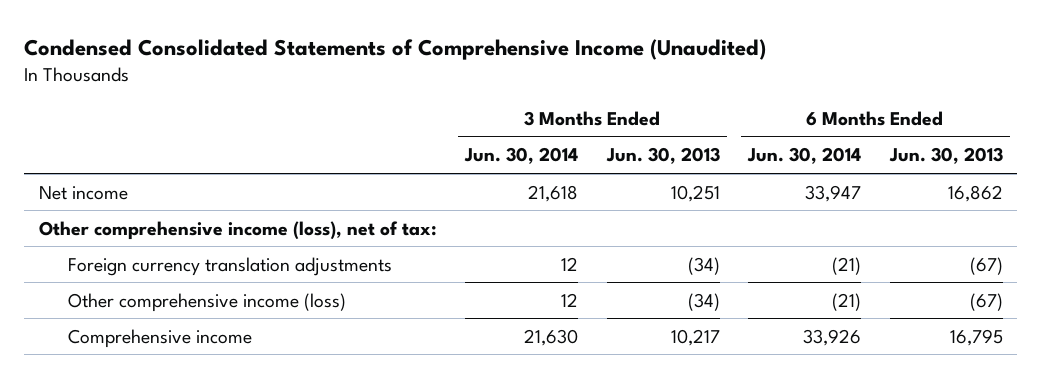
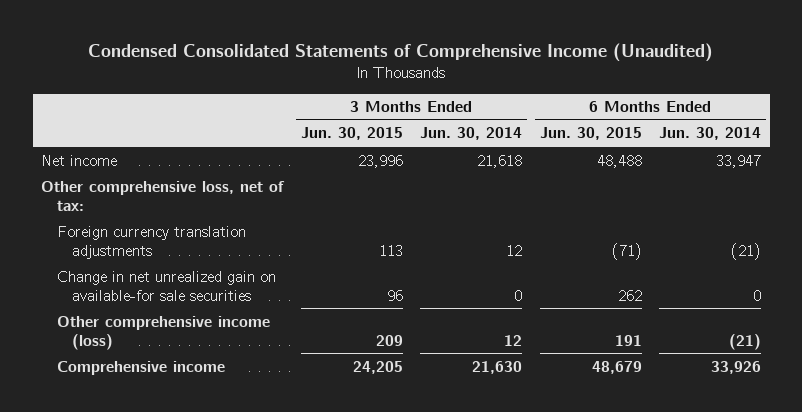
- | 3 Months Ended Jun. 30, 2014 | 3 Months Ended Jun. 30, 2013 | 6 Months Ended Jun. 30, 2014 | 6 Months Ended Jun. 30, 2013
+ | 3 Months Ended Jun. 30, 2015 | 3 Months Ended Jun. 30, 2014 | 6 Months Ended Jun. 30, 2015 | 6 Months Ended Jun. 30, 2014
- Other comprehensive income (loss), net of tax:
+ Other comprehensive loss, net of tax:
+ Change in net unrealized gain on available-for sale securities | 96 | 0 | 262 | 0

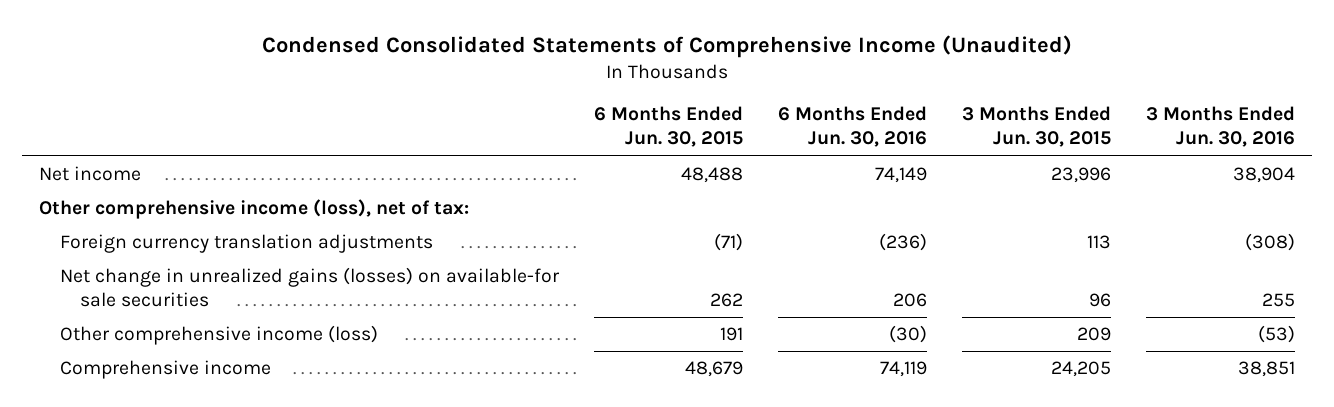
- | 3 Months Ended Jun. 30, 2015 | 3 Months Ended Jun. 30, 2014 | 6 Months Ended Jun. 30, 2015 | 6 Months Ended Jun. 30, 2014
+ | 6 Months Ended Jun. 30, 2015 | 6 Months Ended Jun. 30, 2016 | 3 Months Ended Jun. 30, 2015 | 3 Months Ended Jun. 30, 2016
- Other comprehensive loss, net of tax:
+ Other comprehensive income (loss), net of tax:
- Change in net unrealized gain on available-for sale securities | 96 | 0 | 262 | 0
+ Net change in unrealized gains (losses) on available-for sale securities | 262 | 206 | 96 | 255

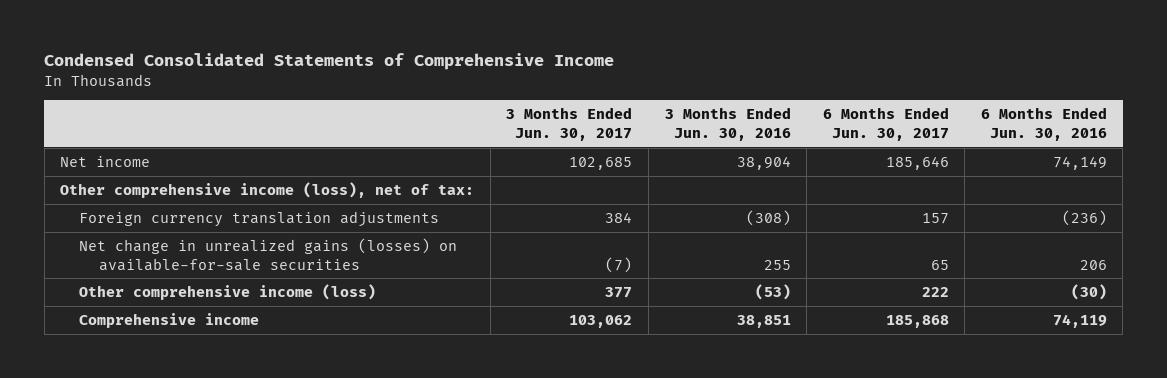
- Condensed Consolidated Statements of Comprehensive Income (Unaudited)
+ Condensed Consolidated Statements of Comprehensive Income
- | 6 Months Ended Jun. 30, 2015 | 6 Months Ended Jun. 30, 2016 | 3 Months Ended Jun. 30, 2015 | 3 Months Ended Jun. 30, 2016
+ | 3 Months Ended Jun. 30, 2017 | 3 Months Ended Jun. 30, 2016 | 6 Months Ended Jun. 30, 2017 | 6 Months Ended Jun. 30, 2016
- Net change in unrealized gains (losses) on available-for sale securities | 262 | 206 | 96 | 255
+ Net change in unrealized gains (losses) on available-for-sale securities | (7) | 255 | 65 | 206

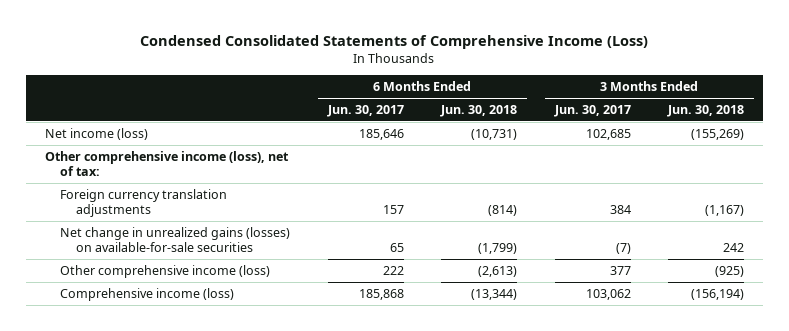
- Condensed Consolidated Statements of Comprehensive Income
+ Condensed Consolidated Statements of Comprehensive Income (Loss)
- | 3 Months Ended Jun. 30, 2017 | 3 Months Ended Jun. 30, 2016 | 6 Months Ended Jun. 30, 2017 | 6 Months Ended Jun. 30, 2016
+ | 6 Months Ended Jun. 30, 2017 | 6 Months Ended Jun. 30, 2018 | 3 Months Ended Jun. 30, 2017 | 3 Months Ended Jun. 30, 2018
- Net income | 102,685 | 38,904 | 185,646 | 74,149
+ Net income (loss) | 185,646 | (10,731) | 102,685 | (155,269)
- Comprehensive income | 103,062 | 38,851 | 185,868 | 74,119
+ Comprehensive income (loss) | 185,868 | (13,344) | 103,062 | (156,194)

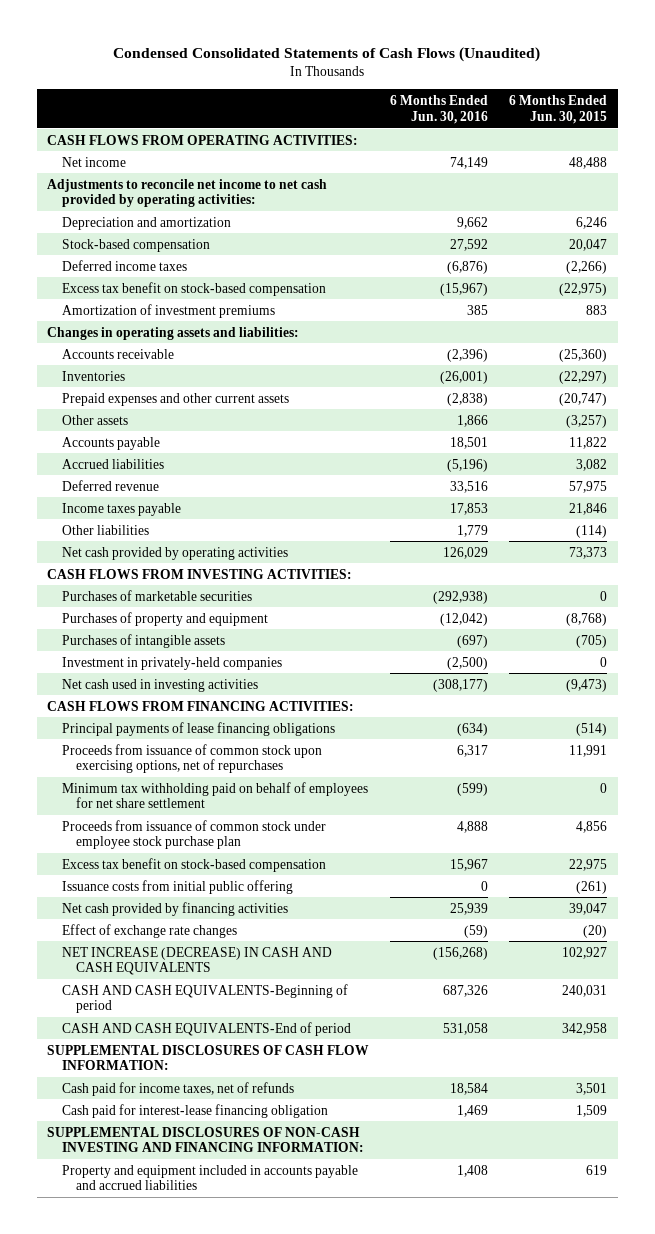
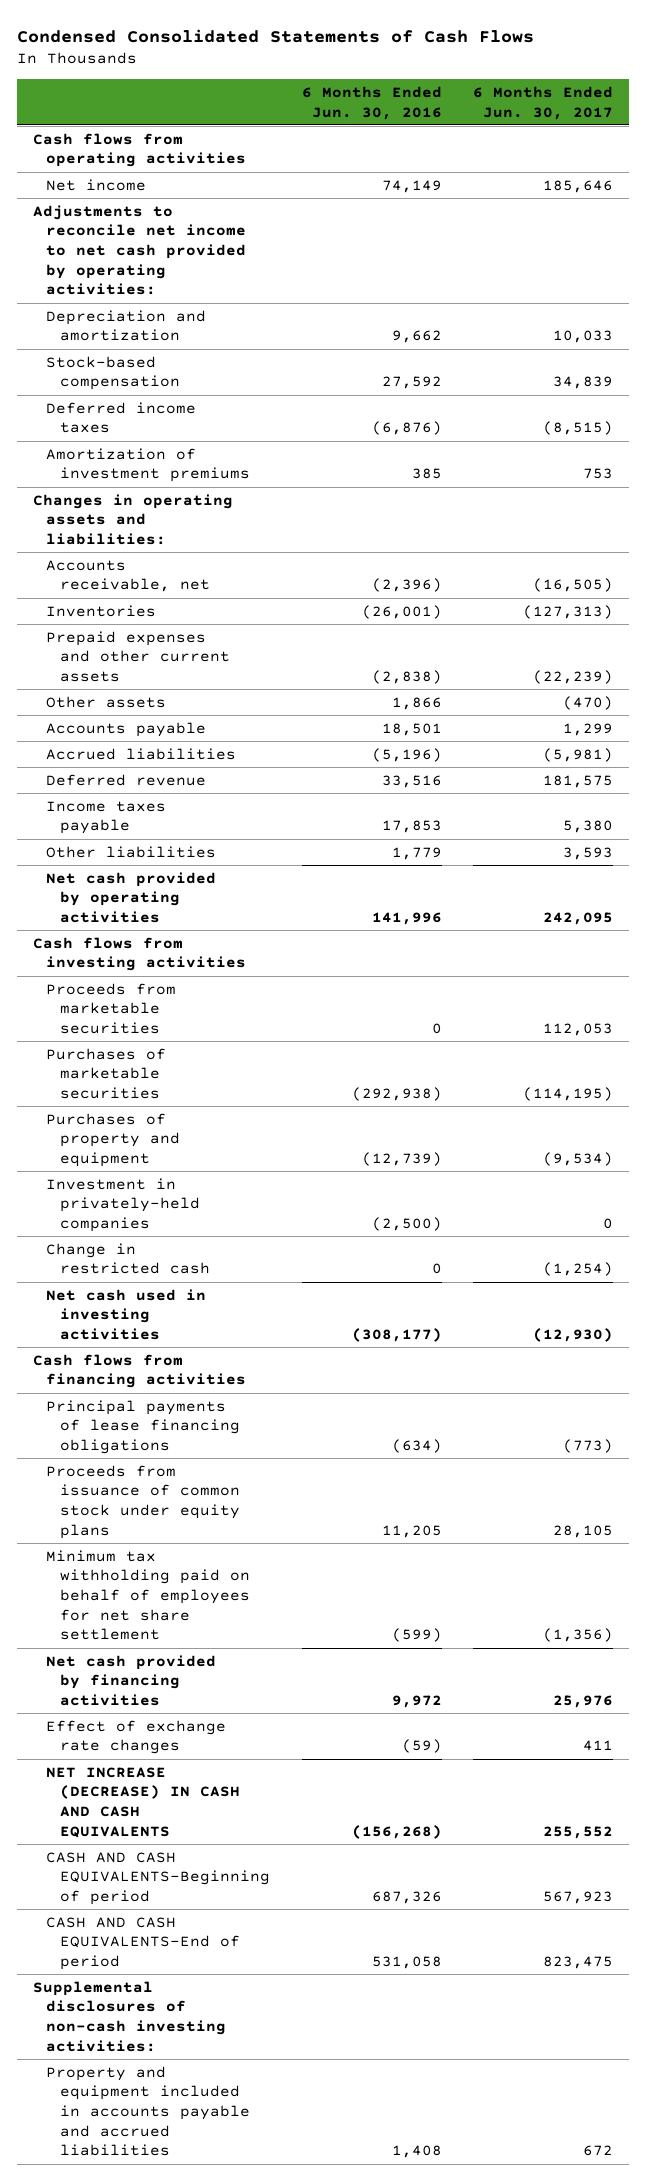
- Condensed Consolidated Statements of Cash Flows (Unaudited)
+ Condensed Consolidated Statements of Cash Flows
- | 6 Months Ended Jun. 30, 2016 | 6 Months Ended Jun. 30, 2015
+ | 6 Months Ended Jun. 30, 2016 | 6 Months Ended Jun. 30, 2017
- CASH FLOWS FROM OPERATING ACTIVITIES:
+ Cash flows from operating activities
- Excess tax benefit on stock-based compensation | (15,967) | (22,975)
- Accounts receivable | (2,396) | (25,360)
+ Accounts receivable, net | (2,396) | (16,505)
- Net cash provided by operating activities | 126,029 | 73,373
- CASH FLOWS FROM INVESTING ACTIVITIES:
+ Net cash provided by operating activities | 141,996 | 242,095
+ Cash flows from investing activities
+ Proceeds from marketable securities | 0 | 112,053
- Purchases of property and equipment | (12,042) | (8,768)
- Purchases of intangible assets | (697) | (705)
+ Purchases of property and equipment | (12,739) | (9,534)
+ Change in restricted cash | 0 | (1,254)
- CASH FLOWS FROM FINANCING ACTIVITIES:
+ Cash flows from financing activities
- Proceeds from issuance of common stock upon exercising options, net of repurchases | 6,317 | 11,991
+ Proceeds from issuance of common stock under equity plans | 11,205 | 28,105
- Proceeds from issuance of common stock under employee stock purchase plan | 4,888 | 4,856
- Excess tax benefit on stock-based compensation | 15,967 | 22,975
- Issuance costs from initial public offering | 0 | (261)
- Net cash provided by financing activities | 25,939 | 39,047
+ Net cash provided by financing activities | 9,972 | 25,976
- SUPPLEMENTAL DISCLOSURES OF CASH FLOW INFORMATION:
- Cash paid for income taxes, net of refunds | 18,584 | 3,501
- Cash paid for interest-lease financing obligation | 1,469 | 1,509
- SUPPLEMENTAL DISCLOSURES OF NON-CASH INVESTING AND FINANCING INFORMATION:
+ Supplemental disclosures of non-cash investing activities:

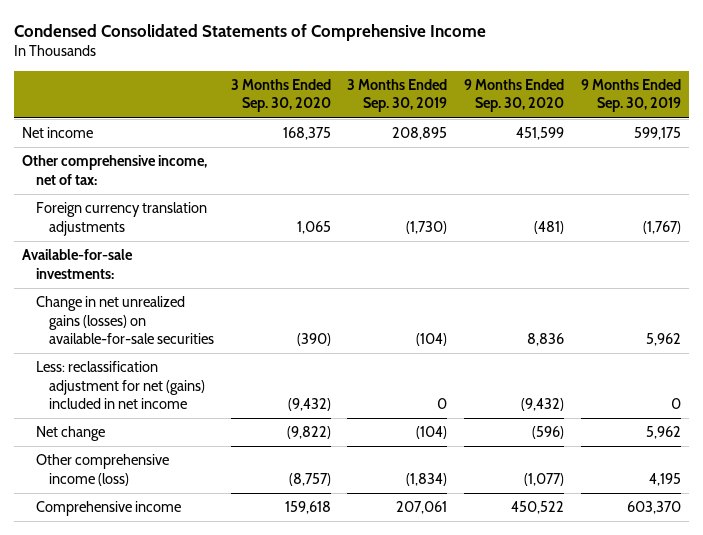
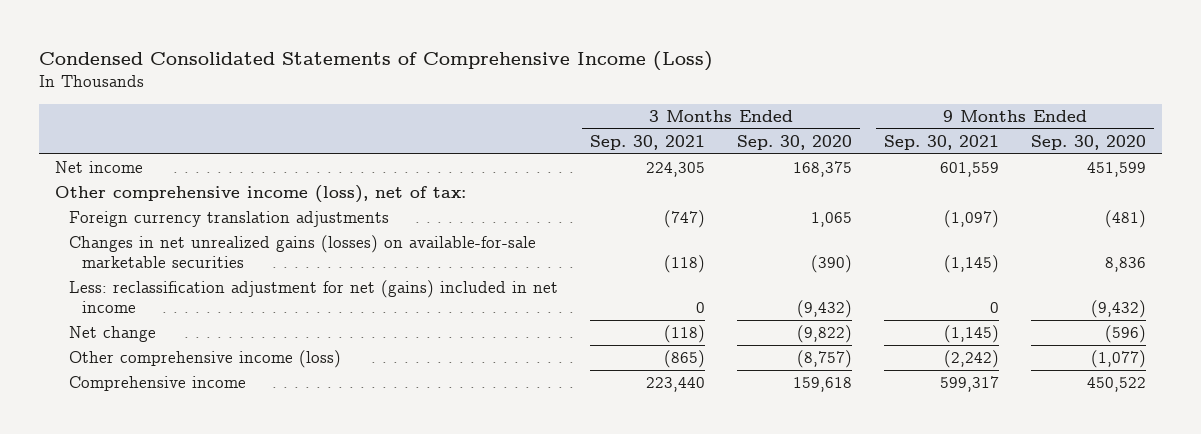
- Condensed Consolidated Statements of Comprehensive Income
+ Condensed Consolidated Statements of Comprehensive Income (Loss)
- | 3 Months Ended Sep. 30, 2020 | 3 Months Ended Sep. 30, 2019 | 9 Months Ended Sep. 30, 2020 | 9 Months Ended Sep. 30, 2019
+ | 3 Months Ended Sep. 30, 2021 | 3 Months Ended Sep. 30, 2020 | 9 Months Ended Sep. 30, 2021 | 9 Months Ended Sep. 30, 2020
- Other comprehensive income, net of tax:
+ Other comprehensive income (loss), net of tax:
- Available-for-sale investments:
- Change in net unrealized gains (losses) on available-for-sale securities | (390) | (104) | 8,836 | 5,962
+ Changes in net unrealized gains (losses) on available-for-sale marketable securities | (118) | (390) | (1,145) | 8,836

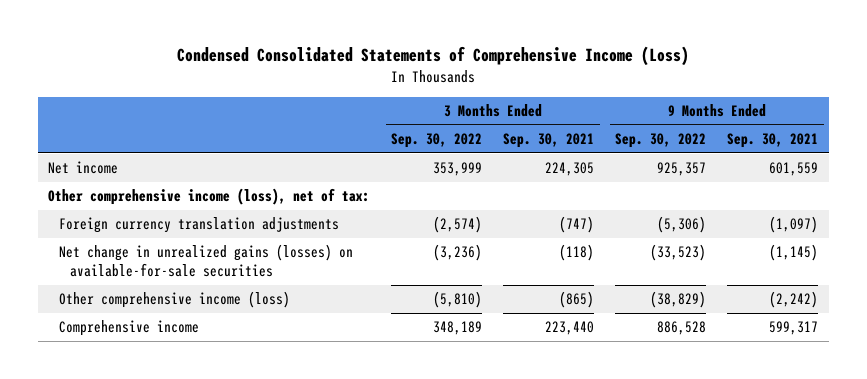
- | 3 Months Ended Sep. 30, 2021 | 3 Months Ended Sep. 30, 2020 | 9 Months Ended Sep. 30, 2021 | 9 Months Ended Sep. 30, 2020
+ | 3 Months Ended Sep. 30, 2022 | 3 Months Ended Sep. 30, 2021 | 9 Months Ended Sep. 30, 2022 | 9 Months Ended Sep. 30, 2021
- Changes in net unrealized gains (losses) on available-for-sale marketable securities | (118) | (390) | (1,145) | 8,836
- Less: reclassification adjustment for net (gains) included in net income | 0 | (9,432) | 0 | (9,432)
- Net change | (118) | (9,822) | (1,145) | (596)
+ Net change in unrealized gains (losses) on available-for-sale securities | (3,236) | (118) | (33,523) | (1,145)

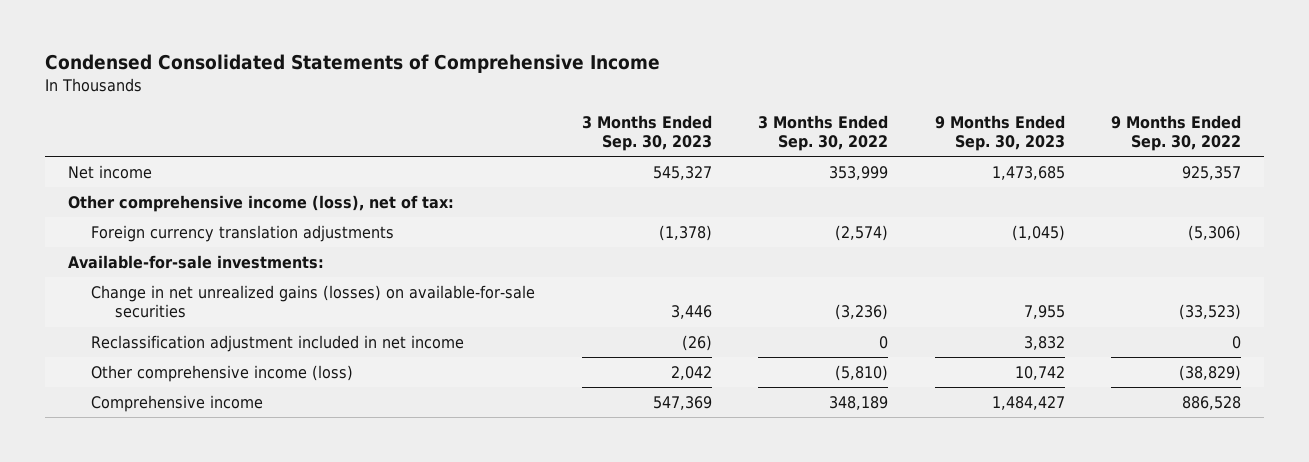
- Condensed Consolidated Statements of Comprehensive Income (Loss)
+ Condensed Consolidated Statements of Comprehensive Income
- | 3 Months Ended Sep. 30, 2022 | 3 Months Ended Sep. 30, 2021 | 9 Months Ended Sep. 30, 2022 | 9 Months Ended Sep. 30, 2021
+ | 3 Months Ended Sep. 30, 2023 | 3 Months Ended Sep. 30, 2022 | 9 Months Ended Sep. 30, 2023 | 9 Months Ended Sep. 30, 2022
- Net change in unrealized gains (losses) on available-for-sale securities | (3,236) | (118) | (33,523) | (1,145)
+ Available-for-sale investments:
+ Change in net unrealized gains (losses) on available-for-sale securities | 3,446 | (3,236) | 7,955 | (33,523)
+ Reclassification adjustment included in net income | (26) | 0 | 3,832 | 0

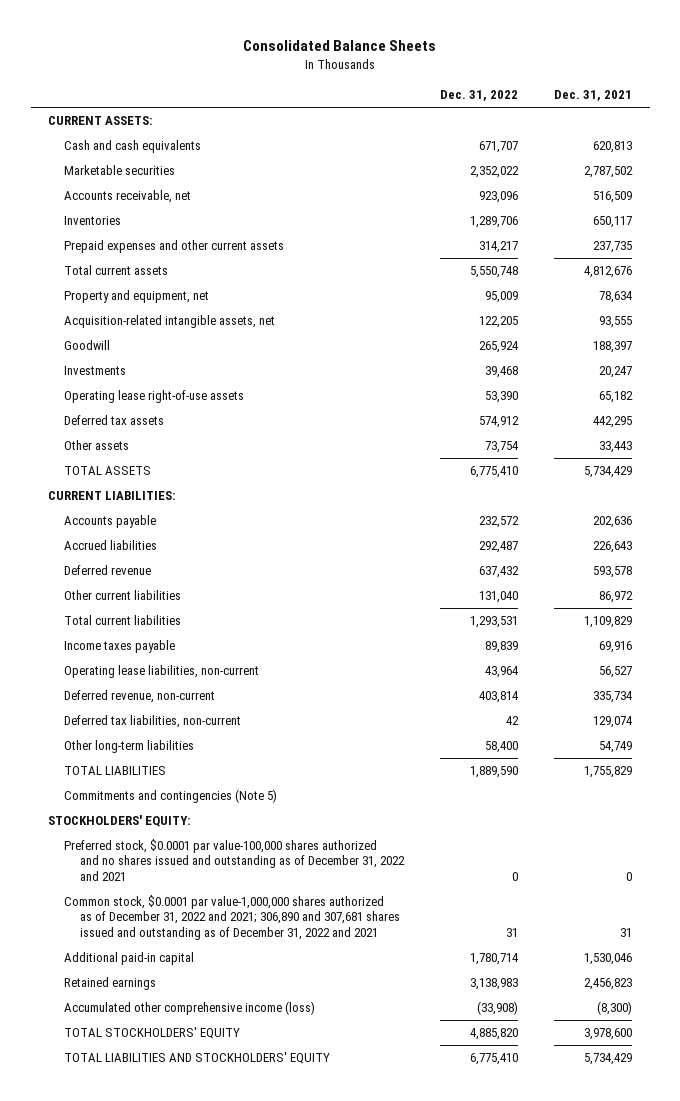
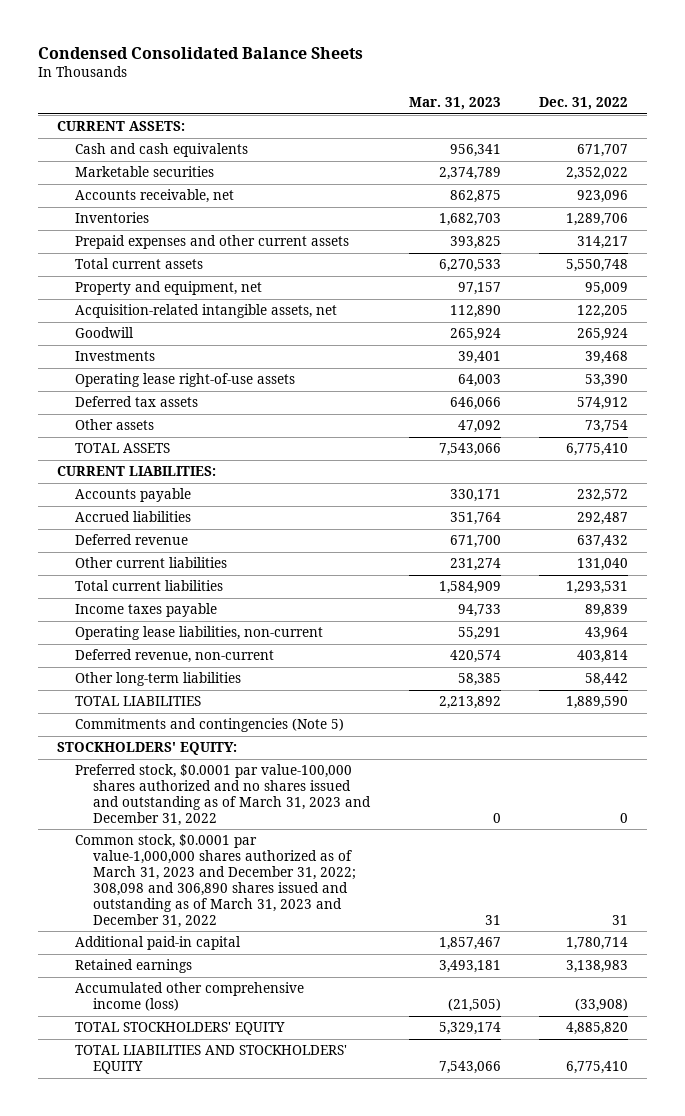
- Consolidated Balance Sheets
+ Condensed Consolidated Balance Sheets
- | Dec. 31, 2022 | Dec. 31, 2021
+ | Mar. 31, 2023 | Dec. 31, 2022
- Deferred tax liabilities, non-current | 42 | 129,074
- Other long-term liabilities | 58,400 | 54,749
+ Other long-term liabilities | 58,385 | 58,442
- Preferred stock, $0.0001 par value-100,000 shares authorized and no shares issued and outstanding as of December 31, 2022 and 2021 | 0 | 0
- Common stock, $0.0001 par value-1,000,000 shares authorized as of December 31, 2022 and 2021; 306,890 and 307,681 shares issued and outstanding as of December 31, 2022 and 2021 | 31 | 31
+ Preferred stock, $0.0001 par value-100,000 shares authorized and no shares issued and outstanding as of March 31, 2023 and December 31, 2022 | 0 | 0
+ Common stock, $0.0001 par value-1,000,000 shares authorized as of March 31, 2023 and December 31, 2022; 308,098 and 306,890 shares issued and outstanding as of March 31, 2023 and December 31, 2022 | 31 | 31

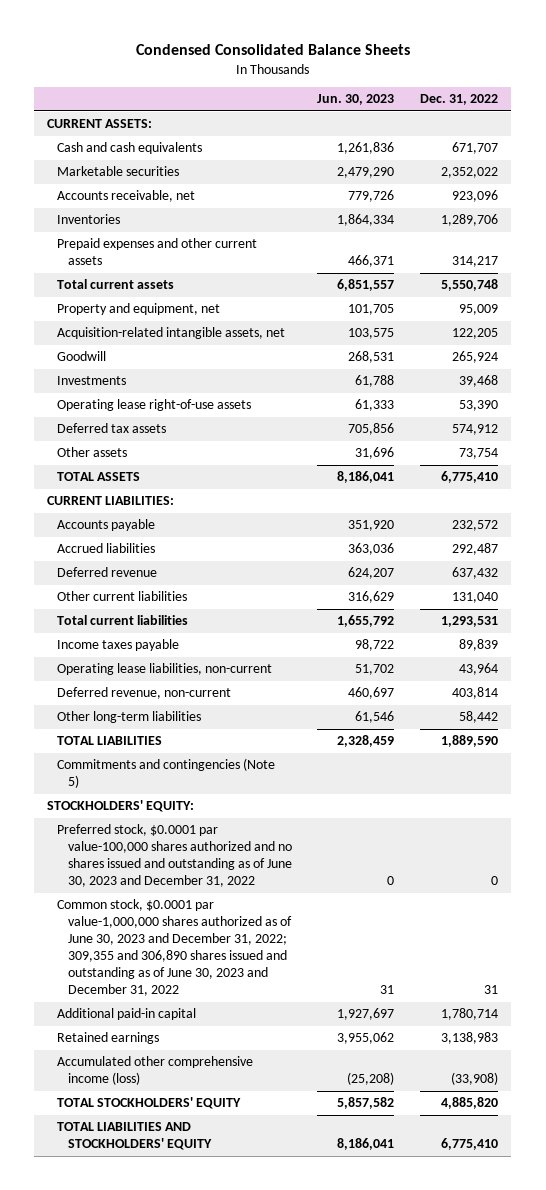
- | Mar. 31, 2023 | Dec. 31, 2022
+ | Jun. 30, 2023 | Dec. 31, 2022
- Preferred stock, $0.0001 par value-100,000 shares authorized and no shares issued and outstanding as of March 31, 2023 and December 31, 2022 | 0 | 0
- Common stock, $0.0001 par value-1,000,000 shares authorized as of March 31, 2023 and December 31, 2022; 308,098 and 306,890 shares issued and outstanding as of March 31, 2023 and December 31, 2022 | 31 | 31
+ Preferred stock, $0.0001 par value-100,000 shares authorized and no shares issued and outstanding as of June 30, 2023 and December 31, 2022 | 0 | 0
+ Common stock, $0.0001 par value-1,000,000 shares authorized as of June 30, 2023 and December 31, 2022; 309,355 and 306,890 shares issued and outstanding as of June 30, 2023 and December 31, 2022 | 31 | 31

